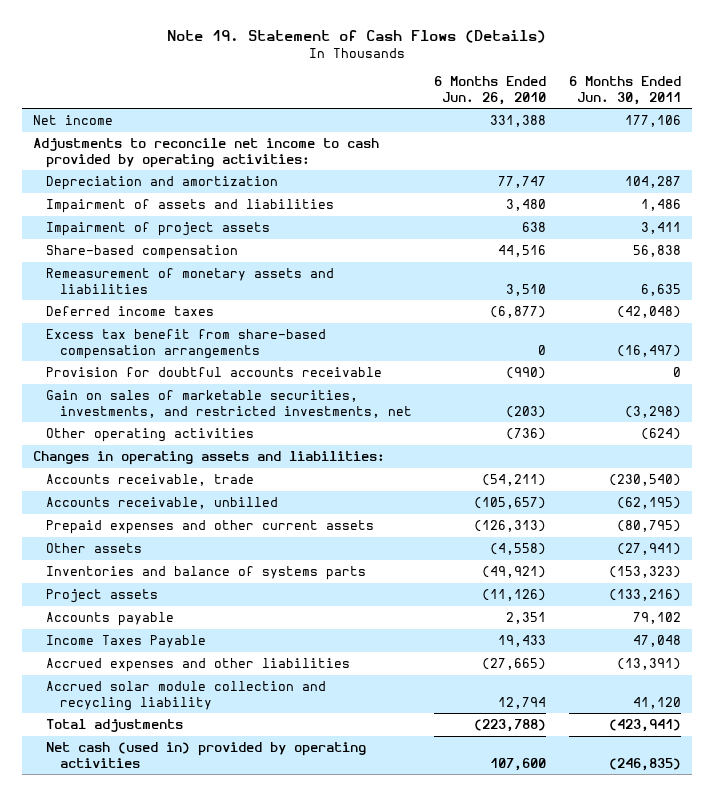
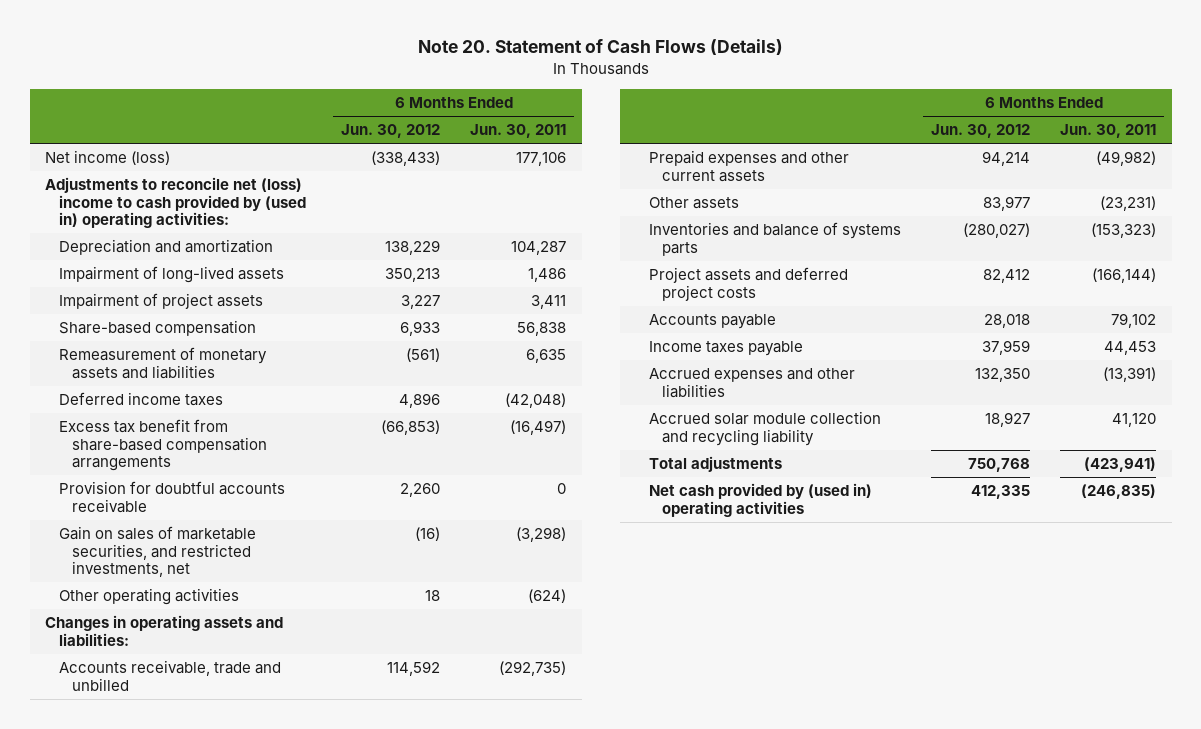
- Note 19. Statement of Cash Flows (Details)
+ Note 20. Statement of Cash Flows (Details)
- | 6 Months Ended Jun. 26, 2010 | 6 Months Ended Jun. 30, 2011
+ | 6 Months Ended Jun. 30, 2012 | 6 Months Ended Jun. 30, 2011
- Net income | 331,388 | 177,106
- Adjustments to reconcile net income to cash provided by operating activities:
+ Net income (loss) | (338,433) | 177,106
+ Adjustments to reconcile net (loss) income to cash provided by (used in) operating activities:
- Impairment of assets and liabilities | 3,480 | 1,486
+ Impairment of long-lived assets | 350,213 | 1,486
- Gain on sales of marketable securities, investments, and restricted investments, net | (203) | (3,298)
+ Gain on sales of marketable securities, and restricted investments, net | (16) | (3,298)
- Accounts receivable, trade | (54,211) | (230,540)
- Accounts receivable, unbilled | (105,657) | (62,195)
- Prepaid expenses and other current assets | (126,313) | (80,795)
- Other assets | (4,558) | (27,941)
+ Accounts receivable, trade and unbilled | 114,592 | (292,735)
+ Prepaid expenses and other current assets | 94,214 | (49,982)
+ Other assets | 83,977 | (23,231)
- Project assets | (11,126) | (133,216)
+ Project assets and deferred project costs | 82,412 | (166,144)
- Income Taxes Payable | 19,433 | 47,048
+ Income taxes payable | 37,959 | 44,453
- Net cash (used in) provided by operating activities | 107,600 | (246,835)
+ Net cash provided by (used in) operating activities | 412,335 | (246,835)

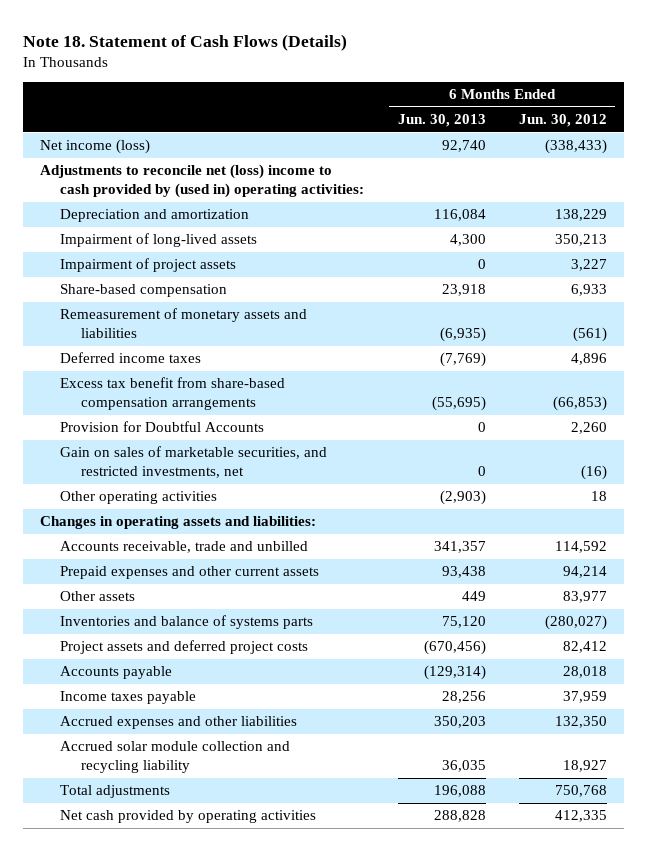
- Note 20. Statement of Cash Flows (Details)
+ Note 18. Statement of Cash Flows (Details)
- | 6 Months Ended Jun. 30, 2012 | 6 Months Ended Jun. 30, 2011
+ | 6 Months Ended Jun. 30, 2013 | 6 Months Ended Jun. 30, 2012
- Provision for doubtful accounts receivable | 2,260 | 0
+ Provision for Doubtful Accounts | 0 | 2,260
- Net cash provided by (used in) operating activities | 412,335 | (246,835)
+ Net cash provided by operating activities | 288,828 | 412,335

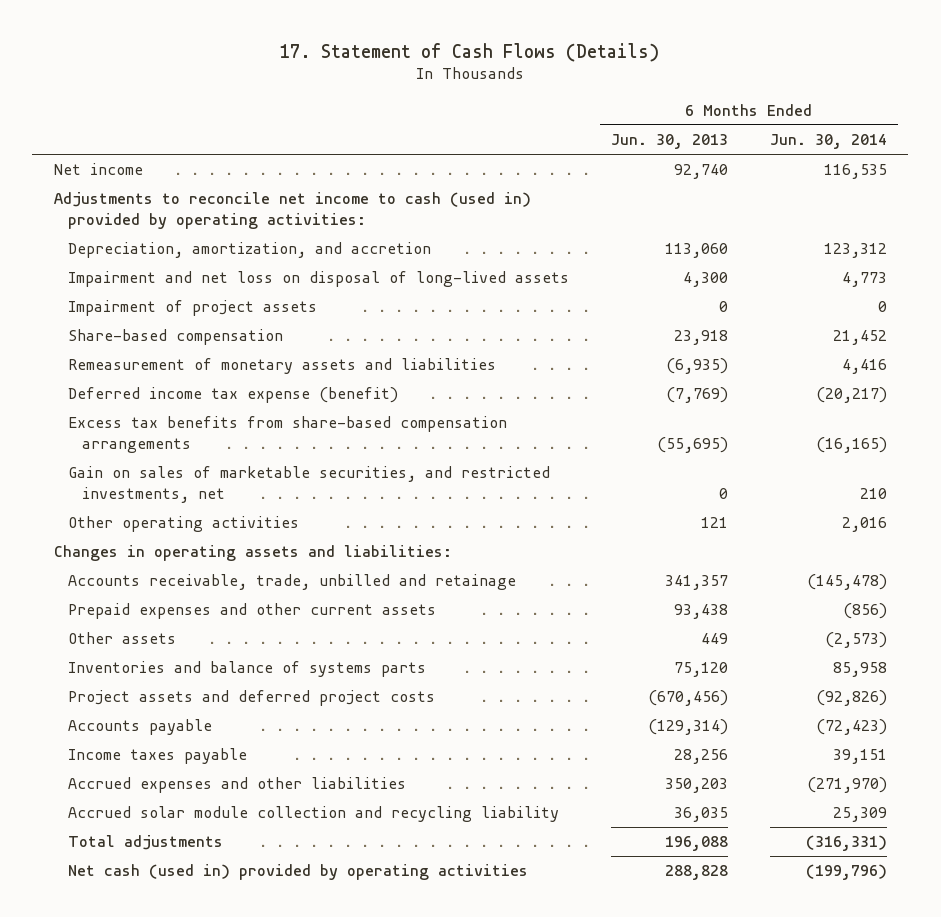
- Note 18. Statement of Cash Flows (Details)
+ 17. Statement of Cash Flows (Details)
- | 6 Months Ended Jun. 30, 2013 | 6 Months Ended Jun. 30, 2012
+ | 6 Months Ended Jun. 30, 2013 | 6 Months Ended Jun. 30, 2014
- Net income (loss) | 92,740 | (338,433)
- Adjustments to reconcile net (loss) income to cash provided by (used in) operating activities:
- Depreciation and amortization | 116,084 | 138,229
- Impairment of long-lived assets | 4,300 | 350,213
+ Net income | 92,740 | 116,535
+ Adjustments to reconcile net income to cash (used in) provided by operating activities:
+ Depreciation, amortization, and accretion | 113,060 | 123,312
+ Impairment and net loss on disposal of long-lived assets | 4,300 | 4,773
- Deferred income taxes | (7,769) | 4,896
- Excess tax benefit from share-based compensation arrangements | (55,695) | (66,853)
- Provision for Doubtful Accounts | 0 | 2,260
+ Deferred income tax expense (benefit) | (7,769) | (20,217)
+ Excess tax benefits from share-based compensation arrangements | (55,695) | (16,165)
- Other operating activities | (2,903) | 18
+ Other operating activities | 121 | 2,016
- Accounts receivable, trade and unbilled | 341,357 | 114,592
+ Accounts receivable, trade, unbilled and retainage | 341,357 | (145,478)
- Net cash provided by operating activities | 288,828 | 412,335
+ Net cash (used in) provided by operating activities | 288,828 | (199,796)

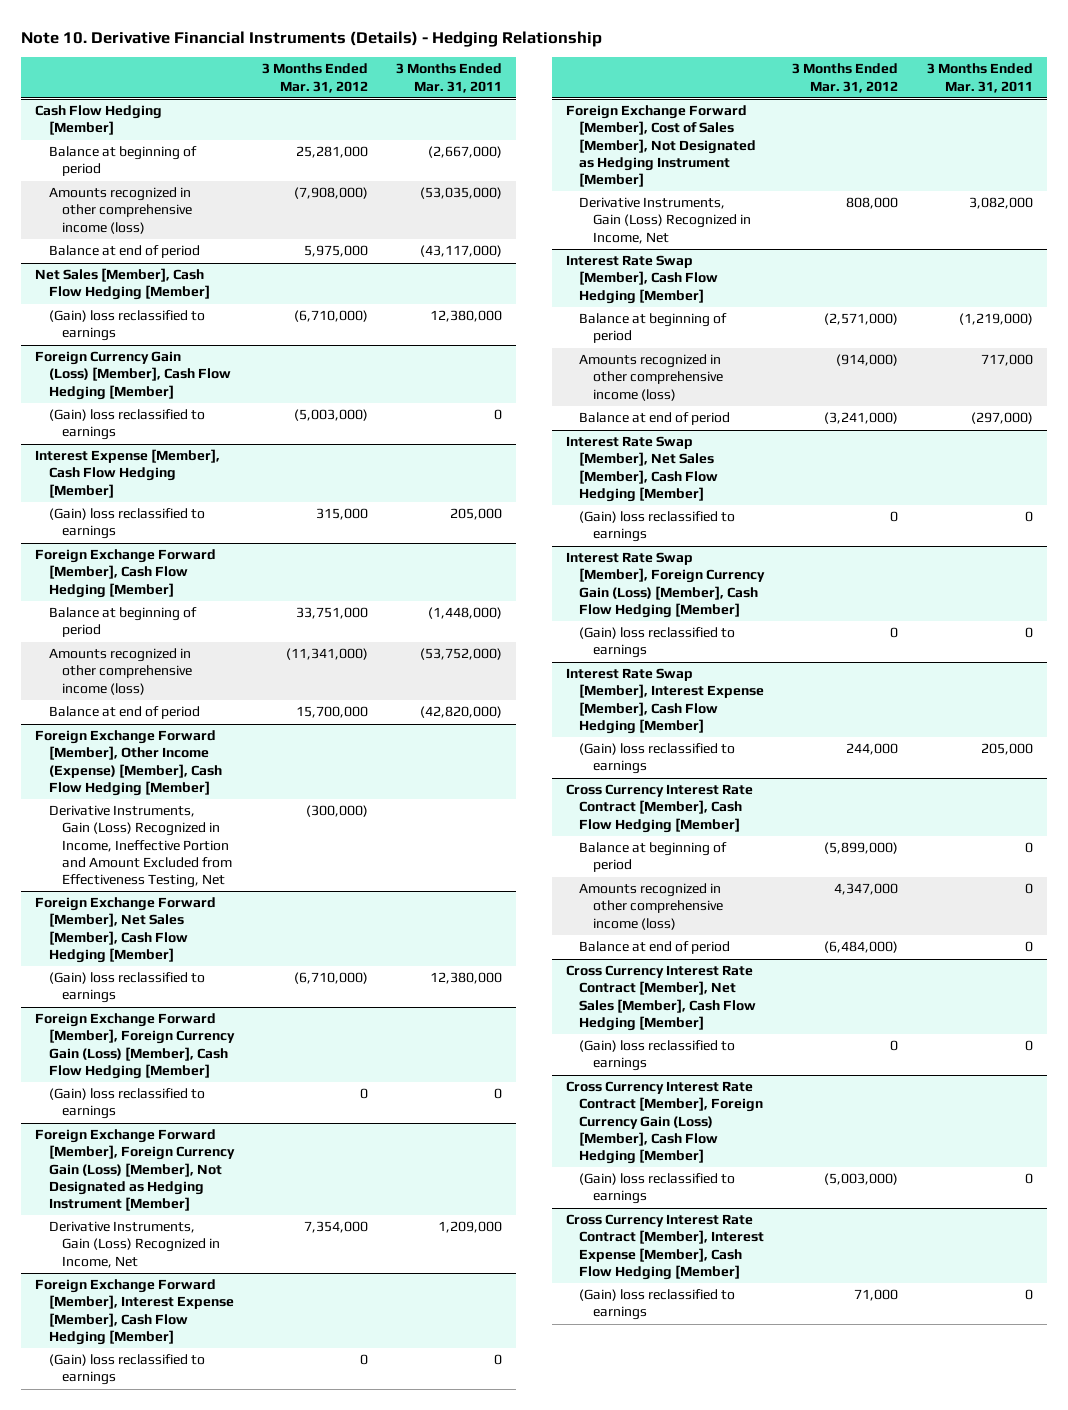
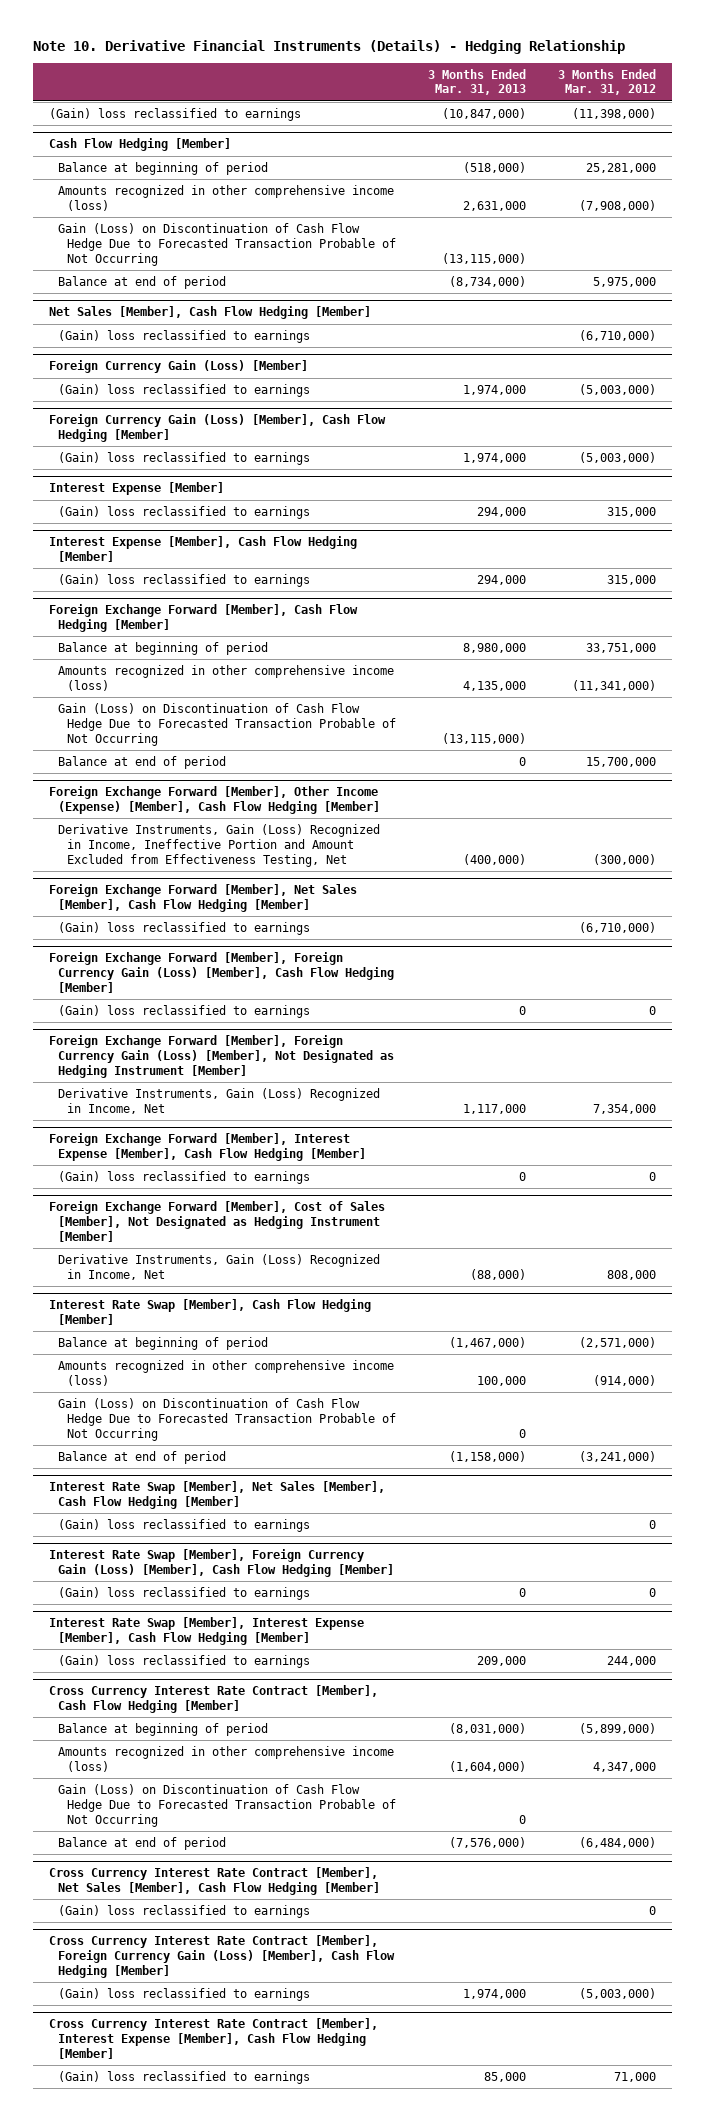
- | 3 Months Ended Mar. 31, 2012 | 3 Months Ended Mar. 31, 2011
+ | 3 Months Ended Mar. 31, 2013 | 3 Months Ended Mar. 31, 2012
+ (Gain) loss reclassified to earnings | (10,847,000) | (11,398,000)
@ Cash Flow Hedging [Member]
+ Gain (Loss) on Discontinuation of Cash Flow Hedge Due to Forecasted Transaction Probable of Not Occurring | (13,115,000) |
+ Foreign Currency Gain (Loss) [Member]
+ (Gain) loss reclassified to earnings | 1,974,000 | (5,003,000)
+ Interest Expense [Member]
+ (Gain) loss reclassified to earnings | 294,000 | 315,000
@ Foreign Exchange Forward [Member], Cash Flow Hedging [Member]
+ Gain (Loss) on Discontinuation of Cash Flow Hedge Due to Forecasted Transaction Probable of Not Occurring | (13,115,000) |
@ Interest Rate Swap [Member], Cash Flow Hedging [Member]
+ Gain (Loss) on Discontinuation of Cash Flow Hedge Due to Forecasted Transaction Probable of Not Occurring | 0 |
@ Cross Currency Interest Rate Contract [Member], Cash Flow Hedging [Member]
+ Gain (Loss) on Discontinuation of Cash Flow Hedge Due to Forecasted Transaction Probable of Not Occurring | 0 |

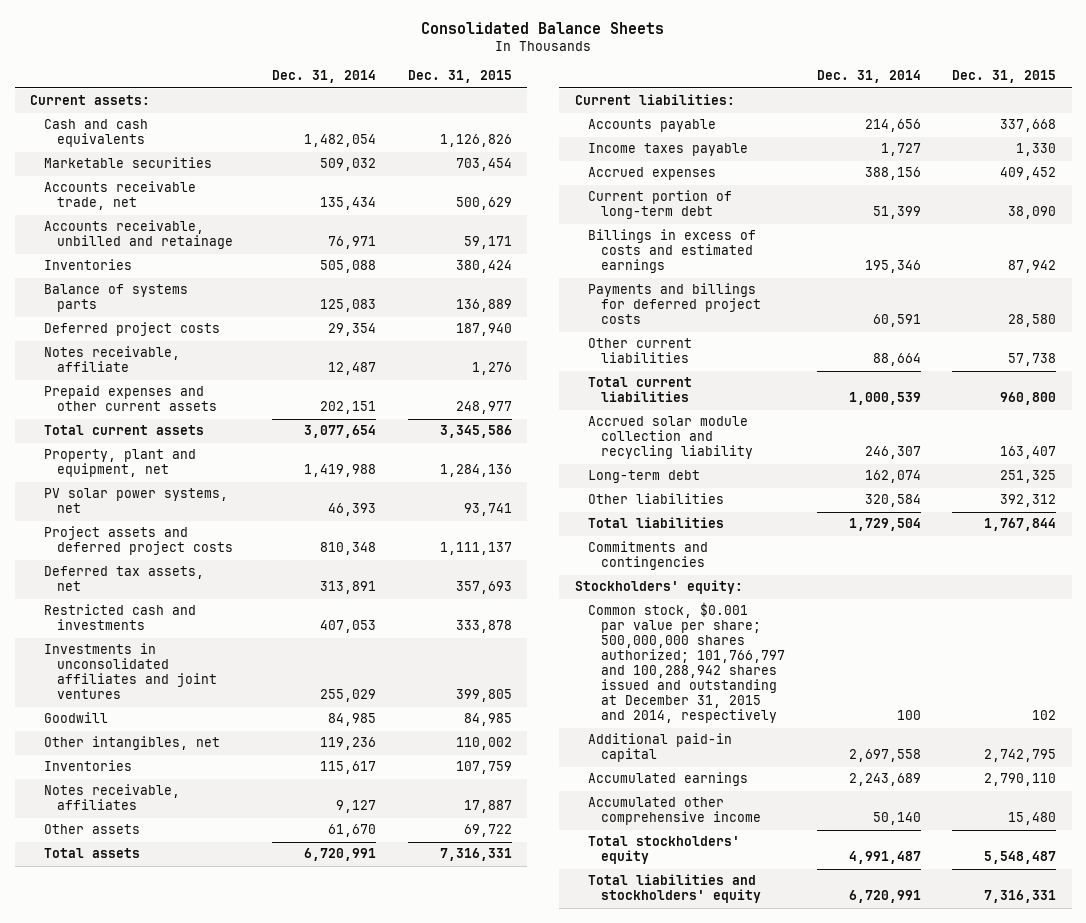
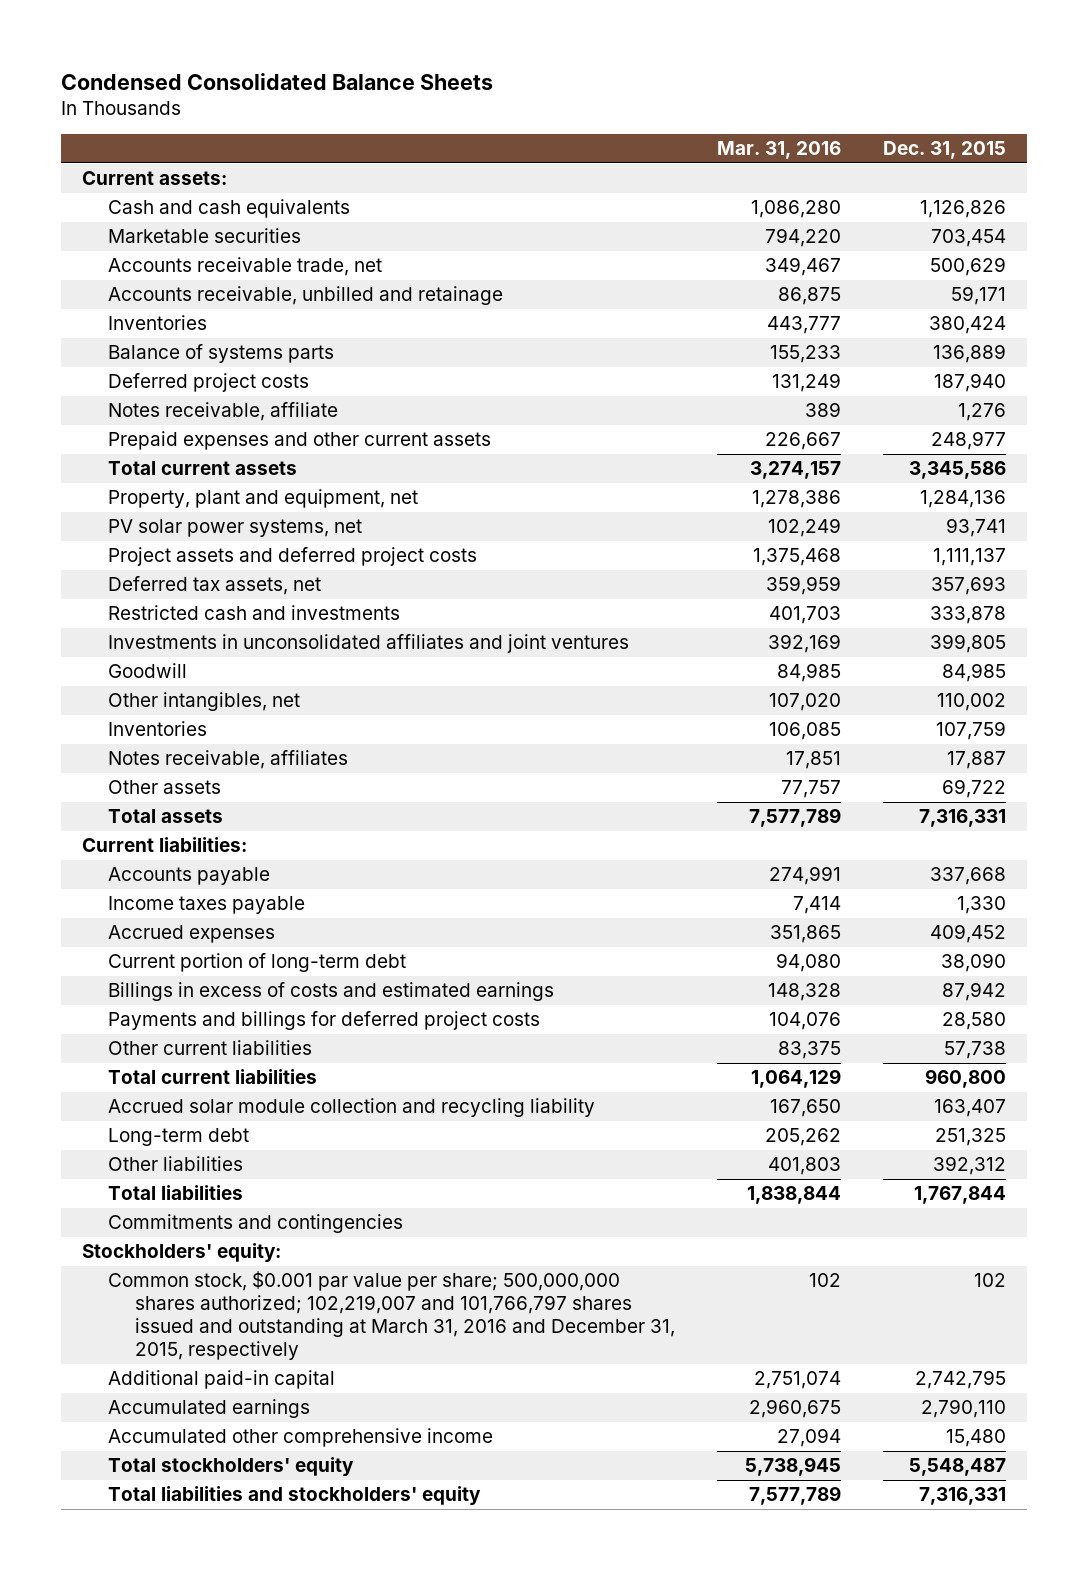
- Consolidated Balance Sheets
+ Condensed Consolidated Balance Sheets
- | Dec. 31, 2014 | Dec. 31, 2015
+ | Mar. 31, 2016 | Dec. 31, 2015
- Common stock, $0.001 par value per share; 500,000,000 shares authorized; 101,766,797 and 100,288,942 shares issued and outstanding at December 31, 2015 and 2014, respectively | 100 | 102
+ Common stock, $0.001 par value per share; 500,000,000 shares authorized; 102,219,007 and 101,766,797 shares issued and outstanding at March 31, 2016 and December 31, 2015, respectively | 102 | 102

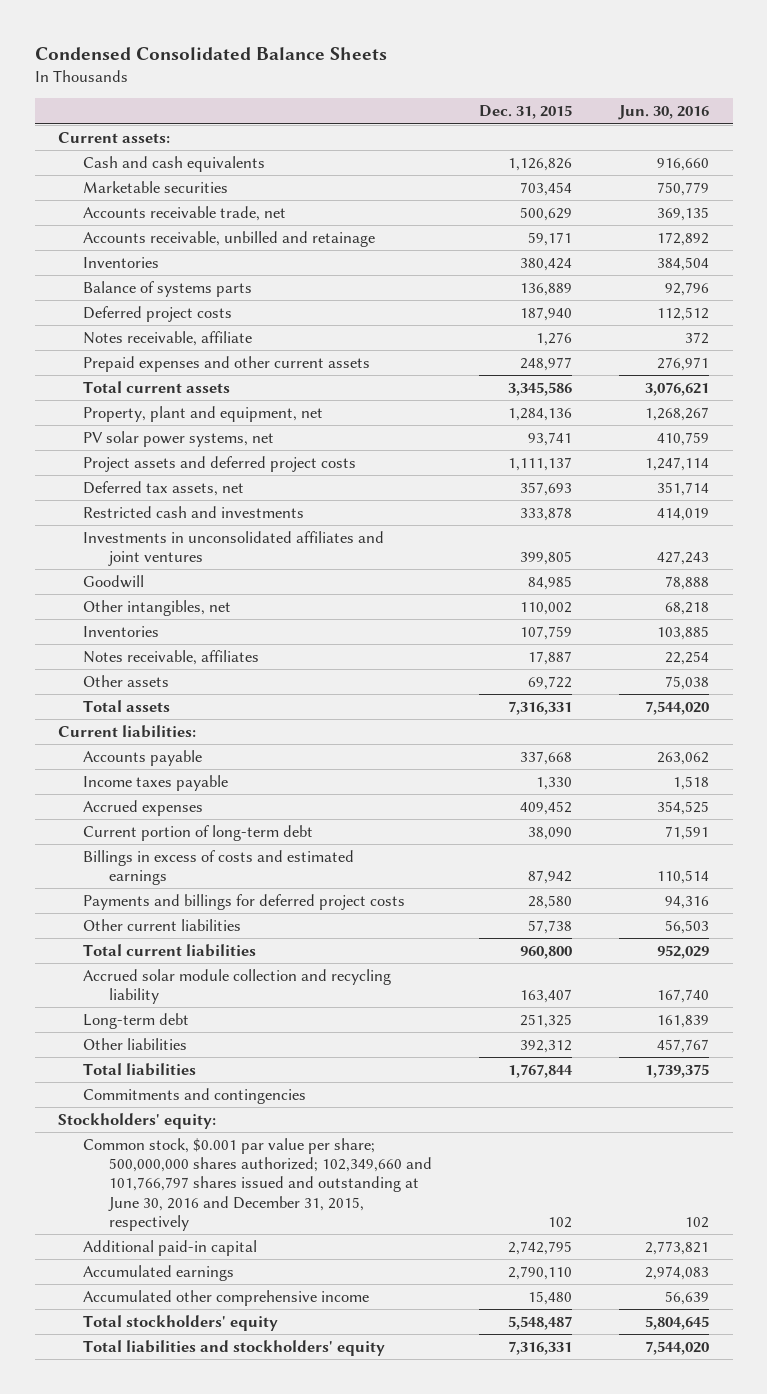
- | Mar. 31, 2016 | Dec. 31, 2015
+ | Dec. 31, 2015 | Jun. 30, 2016
- Common stock, $0.001 par value per share; 500,000,000 shares authorized; 102,219,007 and 101,766,797 shares issued and outstanding at March 31, 2016 and December 31, 2015, respectively | 102 | 102
+ Common stock, $0.001 par value per share; 500,000,000 shares authorized; 102,349,660 and 101,766,797 shares issued and outstanding at June 30, 2016 and December 31, 2015, respectively | 102 | 102

